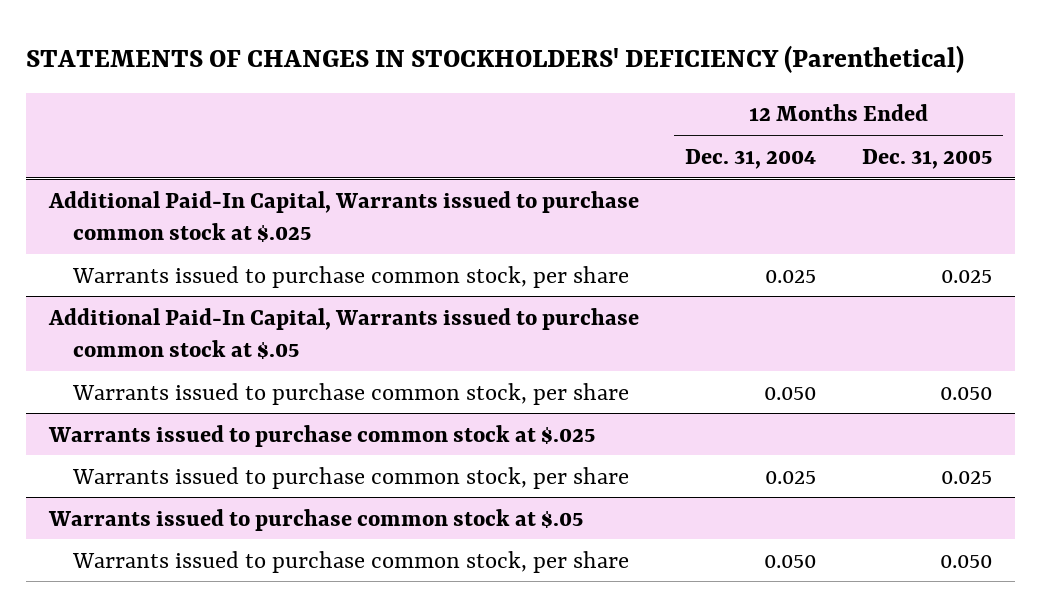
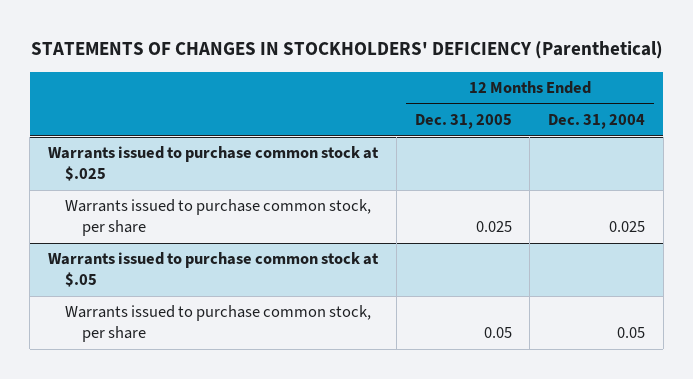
- | 12 Months Ended Dec. 31, 2004 | 12 Months Ended Dec. 31, 2005
+ | 12 Months Ended Dec. 31, 2005 | 12 Months Ended Dec. 31, 2004
- Additional Paid-In Capital, Warrants issued to purchase common stock at $.025
- Warrants issued to purchase common stock, per share | 0.025 | 0.025
- Additional Paid-In Capital, Warrants issued to purchase common stock at $.05
- Warrants issued to purchase common stock, per share | 0.050 | 0.050
@ Warrants issued to purchase common stock at $.05
- Warrants issued to purchase common stock, per share | 0.050 | 0.050
+ Warrants issued to purchase common stock, per share | 0.05 | 0.05

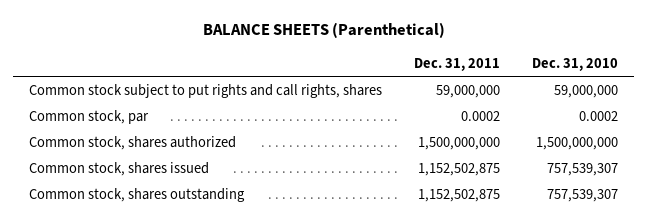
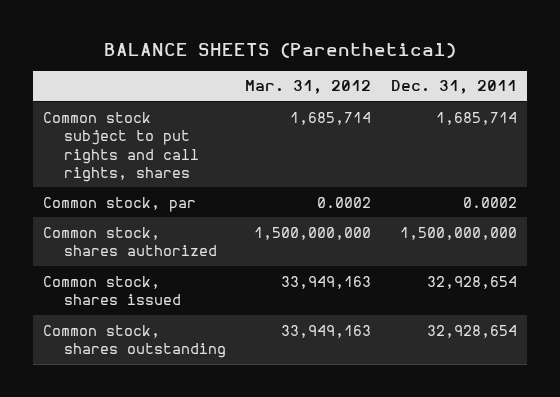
- | Dec. 31, 2011 | Dec. 31, 2010
+ | Mar. 31, 2012 | Dec. 31, 2011
- Common stock subject to put rights and call rights, shares | 59,000,000 | 59,000,000
+ Common stock subject to put rights and call rights, shares | 1,685,714 | 1,685,714
- Common stock, shares issued | 1,152,502,875 | 757,539,307
- Common stock, shares outstanding | 1,152,502,875 | 757,539,307
+ Common stock, shares issued | 33,949,163 | 32,928,654
+ Common stock, shares outstanding | 33,949,163 | 32,928,654

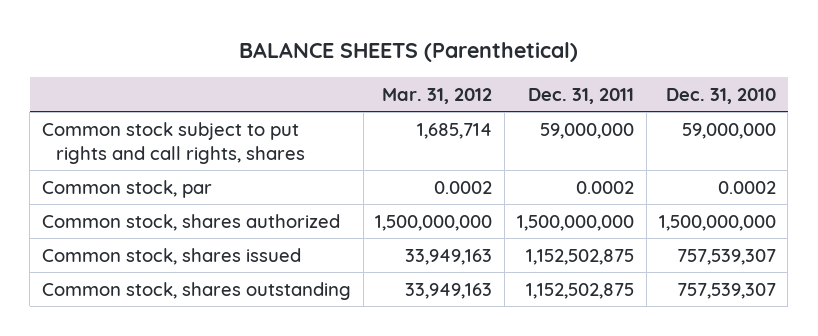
- | Mar. 31, 2012 | Dec. 31, 2011
+ | Mar. 31, 2012 | Dec. 31, 2011 | Dec. 31, 2010
- Common stock subject to put rights and call rights, shares | 1,685,714 | 1,685,714
+ Common stock subject to put rights and call rights, shares | 1,685,714 | 59,000,000 | 59,000,000
- Common stock, shares issued | 33,949,163 | 32,928,654
- Common stock, shares outstanding | 33,949,163 | 32,928,654
+ Common stock, shares issued | 33,949,163 | 1,152,502,875 | 757,539,307
+ Common stock, shares outstanding | 33,949,163 | 1,152,502,875 | 757,539,307

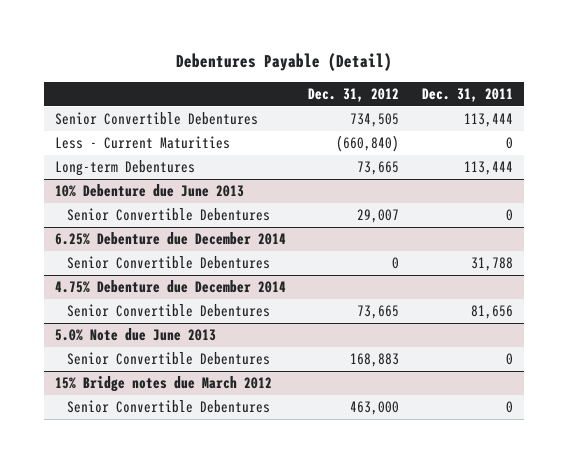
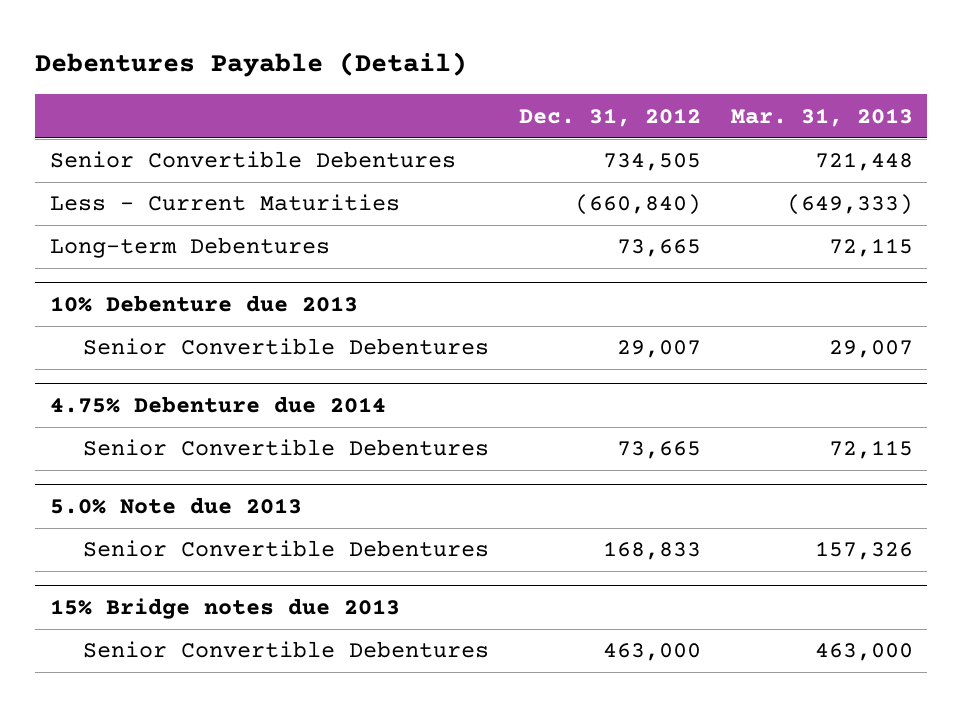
- | Dec. 31, 2012 | Dec. 31, 2011
+ | Dec. 31, 2012 | Mar. 31, 2013
- 10% Debenture due June 2013
+ 10% Debenture due 2013
- 6.25% Debenture due December 2014
- Senior Convertible Debentures | 0 | 31,788
- 4.75% Debenture due December 2014
+ 4.75% Debenture due 2014
- 5.0% Note due June 2013
- Senior Convertible Debentures | 168,883 | 0
- 15% Bridge notes due March 2012
+ 5.0% Note due 2013
+ Senior Convertible Debentures | 168,833 | 157,326
+ 15% Bridge notes due 2013

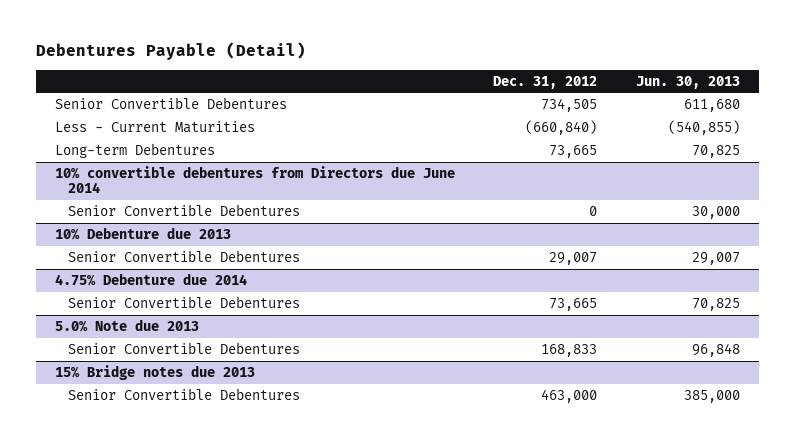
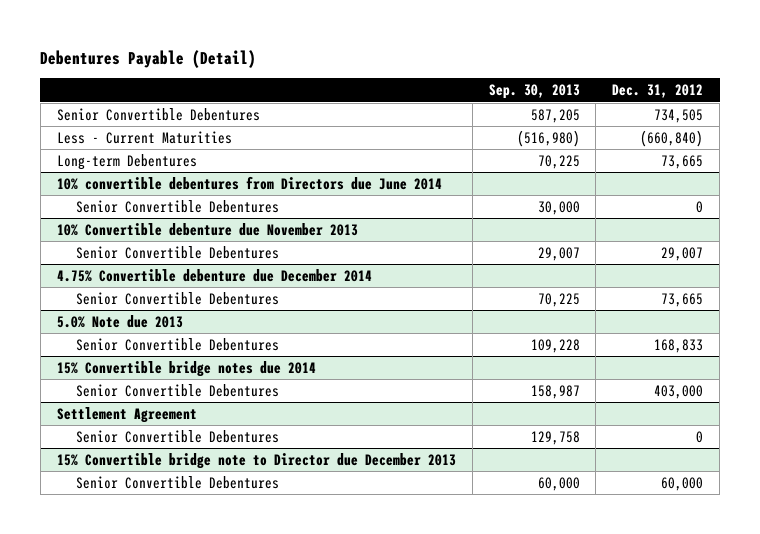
- | Dec. 31, 2012 | Jun. 30, 2013
+ | Sep. 30, 2013 | Dec. 31, 2012
- 10% Debenture due 2013
+ 10% Convertible debenture due November 2013
- 4.75% Debenture due 2014
+ 4.75% Convertible debenture due December 2014
- 15% Bridge notes due 2013
- Senior Convertible Debentures | 463,000 | 385,000
+ 15% Convertible bridge notes due 2014
+ Senior Convertible Debentures | 158,987 | 403,000
+ Settlement Agreement
+ Senior Convertible Debentures | 129,758 | 0
+ 15% Convertible bridge note to Director due December 2013
+ Senior Convertible Debentures | 60,000 | 60,000

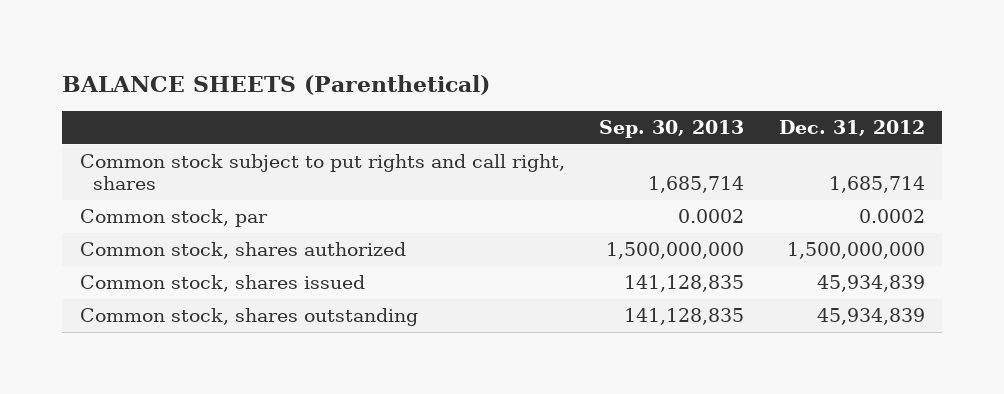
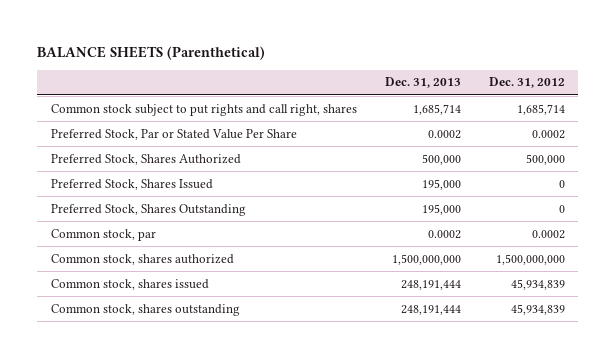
- | Sep. 30, 2013 | Dec. 31, 2012
+ | Dec. 31, 2013 | Dec. 31, 2012
+ Preferred Stock, Par or Stated Value Per Share | 0.0002 | 0.0002
+ Preferred Stock, Shares Authorized | 500,000 | 500,000
+ Preferred Stock, Shares Issued | 195,000 | 0
+ Preferred Stock, Shares Outstanding | 195,000 | 0

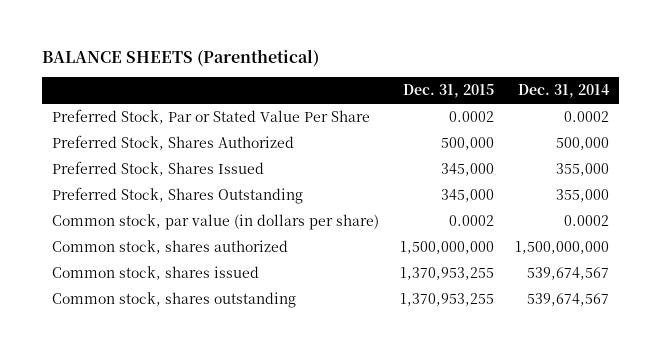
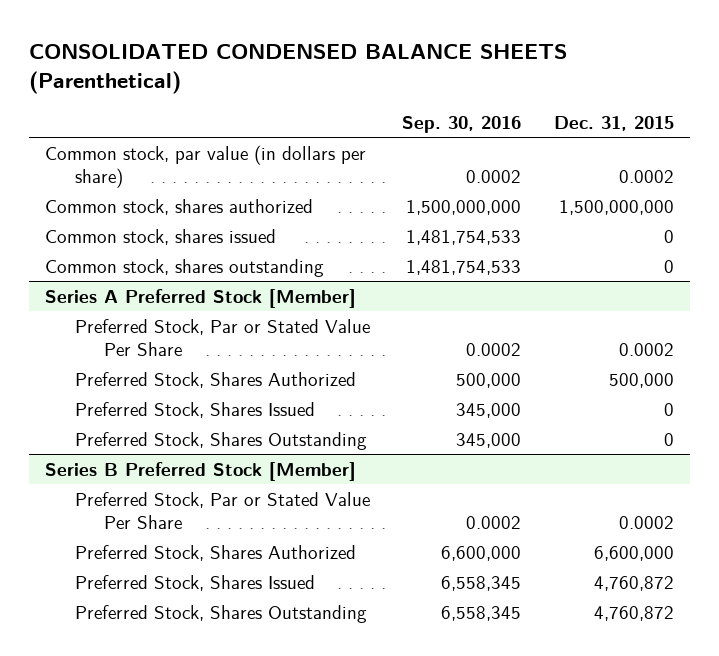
- BALANCE SHEETS (Parenthetical)
+ CONSOLIDATED CONDENSED BALANCE SHEETS (Parenthetical)
- | Dec. 31, 2015 | Dec. 31, 2014
+ | Sep. 30, 2016 | Dec. 31, 2015
- Preferred Stock, Par or Stated Value Per Share | 0.0002 | 0.0002
- Preferred Stock, Shares Authorized | 500,000 | 500,000
- Preferred Stock, Shares Issued | 345,000 | 355,000
- Preferred Stock, Shares Outstanding | 345,000 | 355,000
- Common stock, shares issued | 1,370,953,255 | 539,674,567
- Common stock, shares outstanding | 1,370,953,255 | 539,674,567
+ Common stock, shares issued | 1,481,754,533 | 0
+ Common stock, shares outstanding | 1,481,754,533 | 0
+ Series A Preferred Stock [Member]
+ Preferred Stock, Par or Stated Value Per Share | 0.0002 | 0.0002
+ Preferred Stock, Shares Authorized | 500,000 | 500,000
+ Preferred Stock, Shares Issued | 345,000 | 0
+ Preferred Stock, Shares Outstanding | 345,000 | 0
+ Series B Preferred Stock [Member]
+ Preferred Stock, Par or Stated Value Per Share | 0.0002 | 0.0002
+ Preferred Stock, Shares Authorized | 6,600,000 | 6,600,000
+ Preferred Stock, Shares Issued | 6,558,345 | 4,760,872
+ Preferred Stock, Shares Outstanding | 6,558,345 | 4,760,872

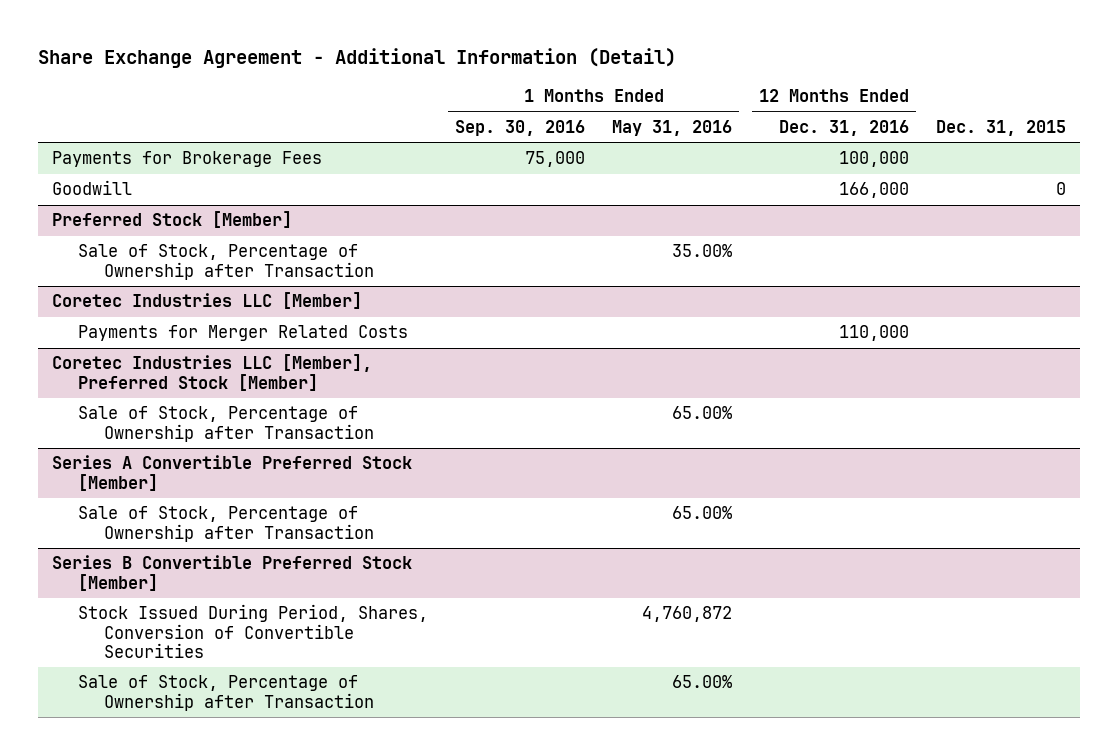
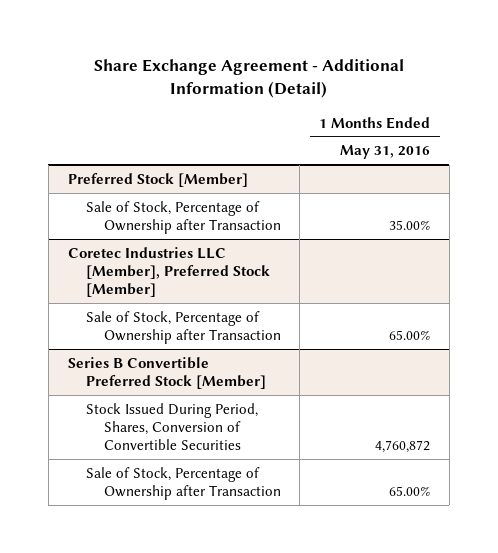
- | 1 Months Ended Sep. 30, 2016 | 1 Months Ended May 31, 2016 | 12 Months Ended Dec. 31, 2016 | Dec. 31, 2015
+ | 1 Months Ended May 31, 2016
- Payments for Brokerage Fees | 75,000 | | 100,000 |
- Goodwill | | | 166,000 | 0
- Coretec Industries LLC [Member]
- Payments for Merger Related Costs | | | 110,000 |
- Series A Convertible Preferred Stock [Member]
- Sale of Stock, Percentage of Ownership after Transaction | | 65.00% | |

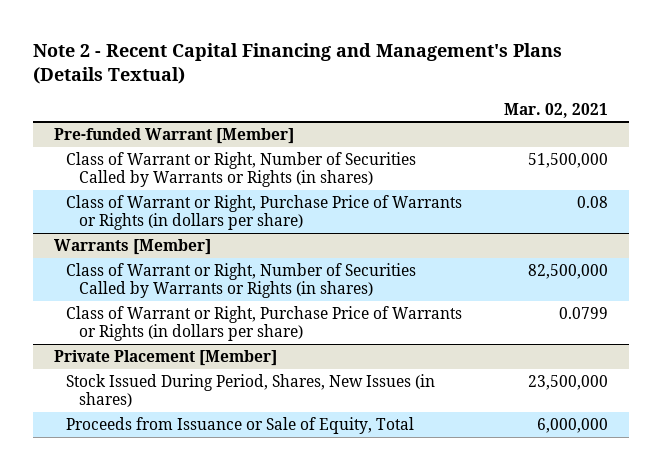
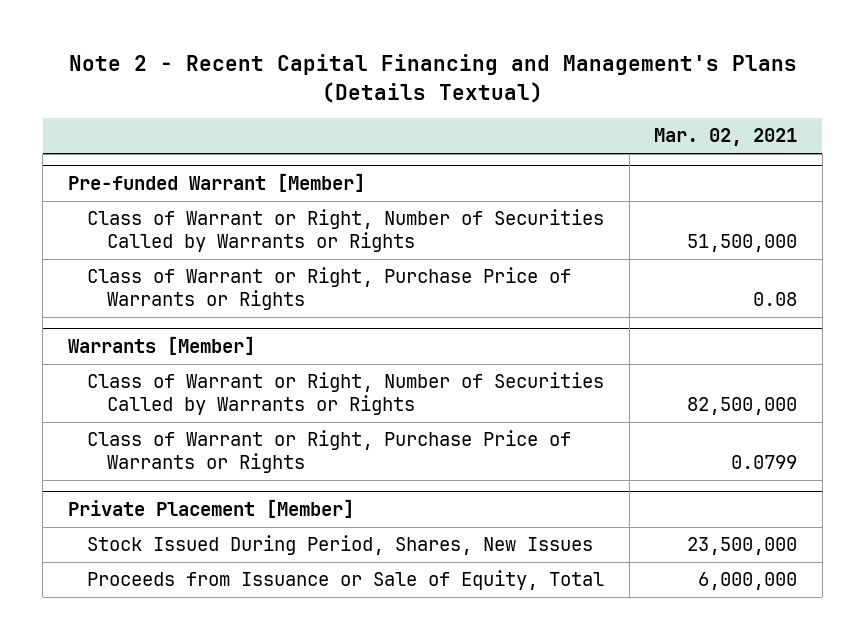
@ Pre-funded Warrant [Member]
- Class of Warrant or Right, Number of Securities Called by Warrants or Rights (in shares) | 51,500,000
- Class of Warrant or Right, Purchase Price of Warrants or Rights (in dollars per share) | 0.08
+ Class of Warrant or Right, Number of Securities Called by Warrants or Rights | 51,500,000
+ Class of Warrant or Right, Purchase Price of Warrants or Rights | 0.08
@ Warrants [Member]
- Class of Warrant or Right, Number of Securities Called by Warrants or Rights (in shares) | 82,500,000
- Class of Warrant or Right, Purchase Price of Warrants or Rights (in dollars per share) | 0.0799
+ Class of Warrant or Right, Number of Securities Called by Warrants or Rights | 82,500,000
+ Class of Warrant or Right, Purchase Price of Warrants or Rights | 0.0799
@ Private Placement [Member]
- Stock Issued During Period, Shares, New Issues (in shares) | 23,500,000
+ Stock Issued During Period, Shares, New Issues | 23,500,000

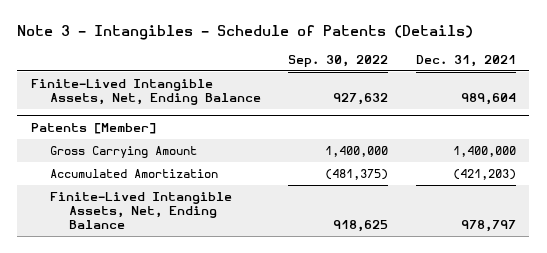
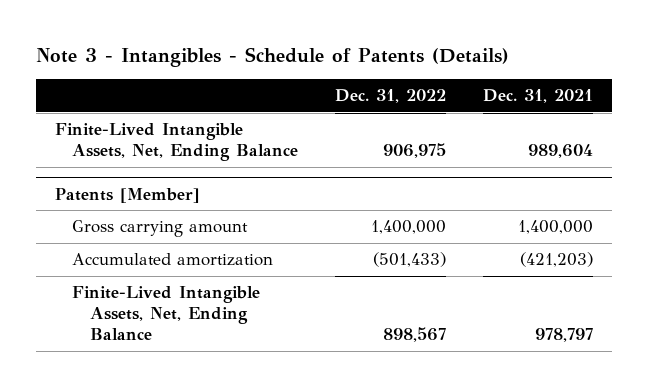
- | Sep. 30, 2022 | Dec. 31, 2021
+ | Dec. 31, 2022 | Dec. 31, 2021
@ Patents [Member]
- Gross Carrying Amount | 1,400,000 | 1,400,000
- Accumulated Amortization | (481,375) | (421,203)
+ Gross carrying amount | 1,400,000 | 1,400,000
+ Accumulated amortization | (501,433) | (421,203)

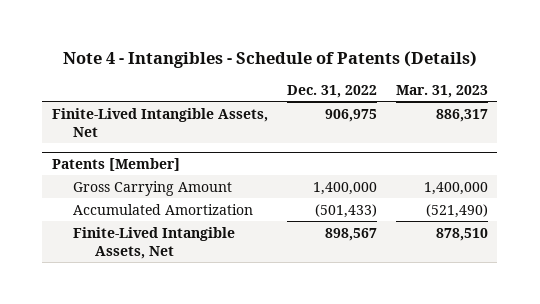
- Note 3 - Intangibles - Schedule of Patents (Details)
+ Note 4 - Intangibles - Schedule of Patents (Details)
- | Dec. 31, 2022 | Dec. 31, 2021
+ | Dec. 31, 2022 | Mar. 31, 2023
- Finite-Lived Intangible Assets, Net, Ending Balance | 906,975 | 989,604
+ Finite-Lived Intangible Assets, Net | 906,975 | 886,317
@ Patents [Member]
- Gross carrying amount | 1,400,000 | 1,400,000
- Accumulated amortization | (501,433) | (421,203)
- Finite-Lived Intangible Assets, Net, Ending Balance | 898,567 | 978,797
+ Gross Carrying Amount | 1,400,000 | 1,400,000
+ Accumulated Amortization | (501,433) | (521,490)
+ Finite-Lived Intangible Assets, Net | 898,567 | 878,510

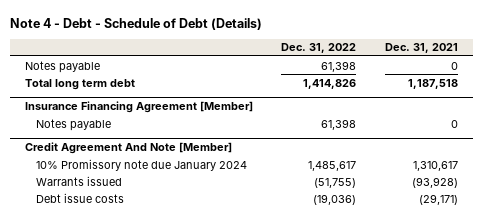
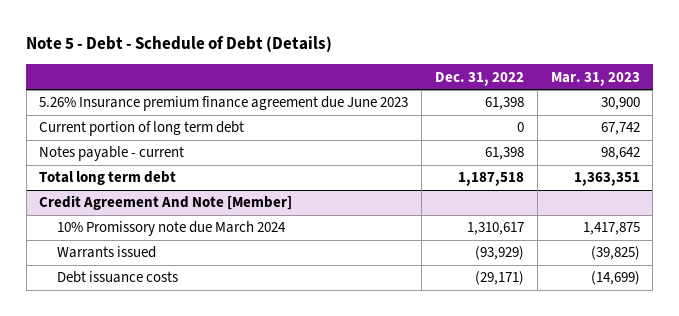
- Note 4 - Debt - Schedule of Debt (Details)
+ Note 5 - Debt - Schedule of Debt (Details)
- | Dec. 31, 2022 | Dec. 31, 2021
+ | Dec. 31, 2022 | Mar. 31, 2023
- Notes payable | 61,398 | 0
- Total long term debt | 1,414,826 | 1,187,518
- Insurance Financing Agreement [Member]
- Notes payable | 61,398 | 0
+ 5.26% Insurance premium finance agreement due June 2023 | 61,398 | 30,900
+ Current portion of long term debt | 0 | 67,742
+ Notes payable - current | 61,398 | 98,642
+ Total long term debt | 1,187,518 | 1,363,351
@ Credit Agreement And Note [Member]
- 10% Promissory note due January 2024 | 1,485,617 | 1,310,617
- Warrants issued | (51,755) | (93,928)
- Debt issue costs | (19,036) | (29,171)
+ 10% Promissory note due March 2024 | 1,310,617 | 1,417,875
+ Warrants issued | (93,929) | (39,825)
+ Debt issuance costs | (29,171) | (14,699)

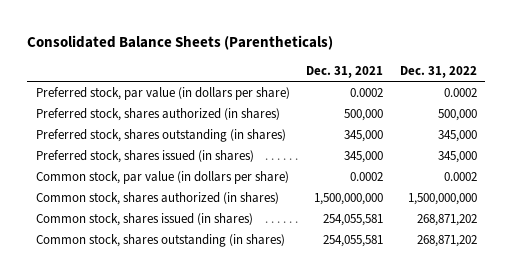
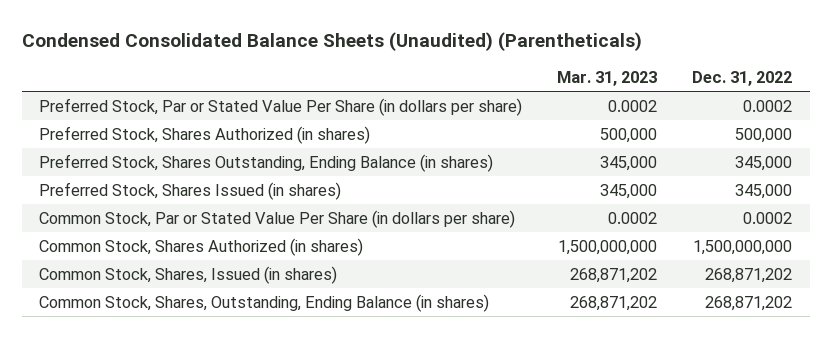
- Consolidated Balance Sheets (Parentheticals)
+ Condensed Consolidated Balance Sheets (Unaudited) (Parentheticals)
- | Dec. 31, 2021 | Dec. 31, 2022
+ | Mar. 31, 2023 | Dec. 31, 2022
- Preferred stock, par value (in dollars per share) | 0.0002 | 0.0002
- Preferred stock, shares authorized (in shares) | 500,000 | 500,000
- Preferred stock, shares outstanding (in shares) | 345,000 | 345,000
- Preferred stock, shares issued (in shares) | 345,000 | 345,000
- Common stock, par value (in dollars per share) | 0.0002 | 0.0002
- Common stock, shares authorized (in shares) | 1,500,000,000 | 1,500,000,000
- Common stock, shares issued (in shares) | 254,055,581 | 268,871,202
- Common stock, shares outstanding (in shares) | 254,055,581 | 268,871,202
+ Preferred Stock, Par or Stated Value Per Share (in dollars per share) | 0.0002 | 0.0002
+ Preferred Stock, Shares Authorized (in shares) | 500,000 | 500,000
+ Preferred Stock, Shares Outstanding, Ending Balance (in shares) | 345,000 | 345,000
+ Preferred Stock, Shares Issued (in shares) | 345,000 | 345,000
+ Common Stock, Par or Stated Value Per Share (in dollars per share) | 0.0002 | 0.0002
+ Common Stock, Shares Authorized (in shares) | 1,500,000,000 | 1,500,000,000
+ Common Stock, Shares, Issued (in shares) | 268,871,202 | 268,871,202
+ Common Stock, Shares, Outstanding, Ending Balance (in shares) | 268,871,202 | 268,871,202

